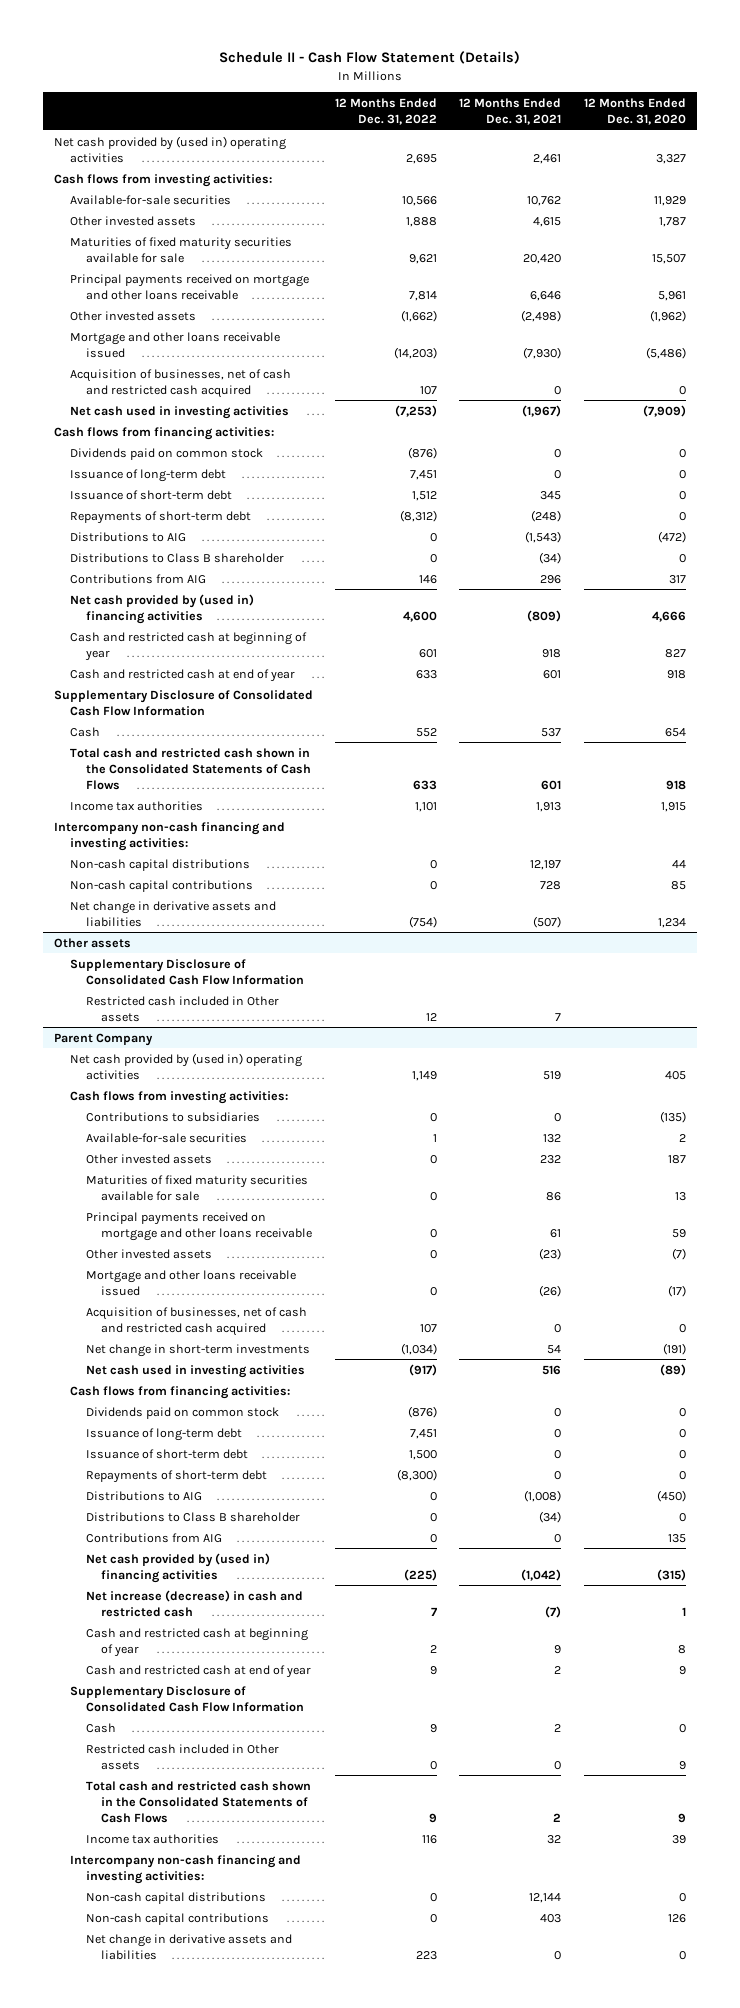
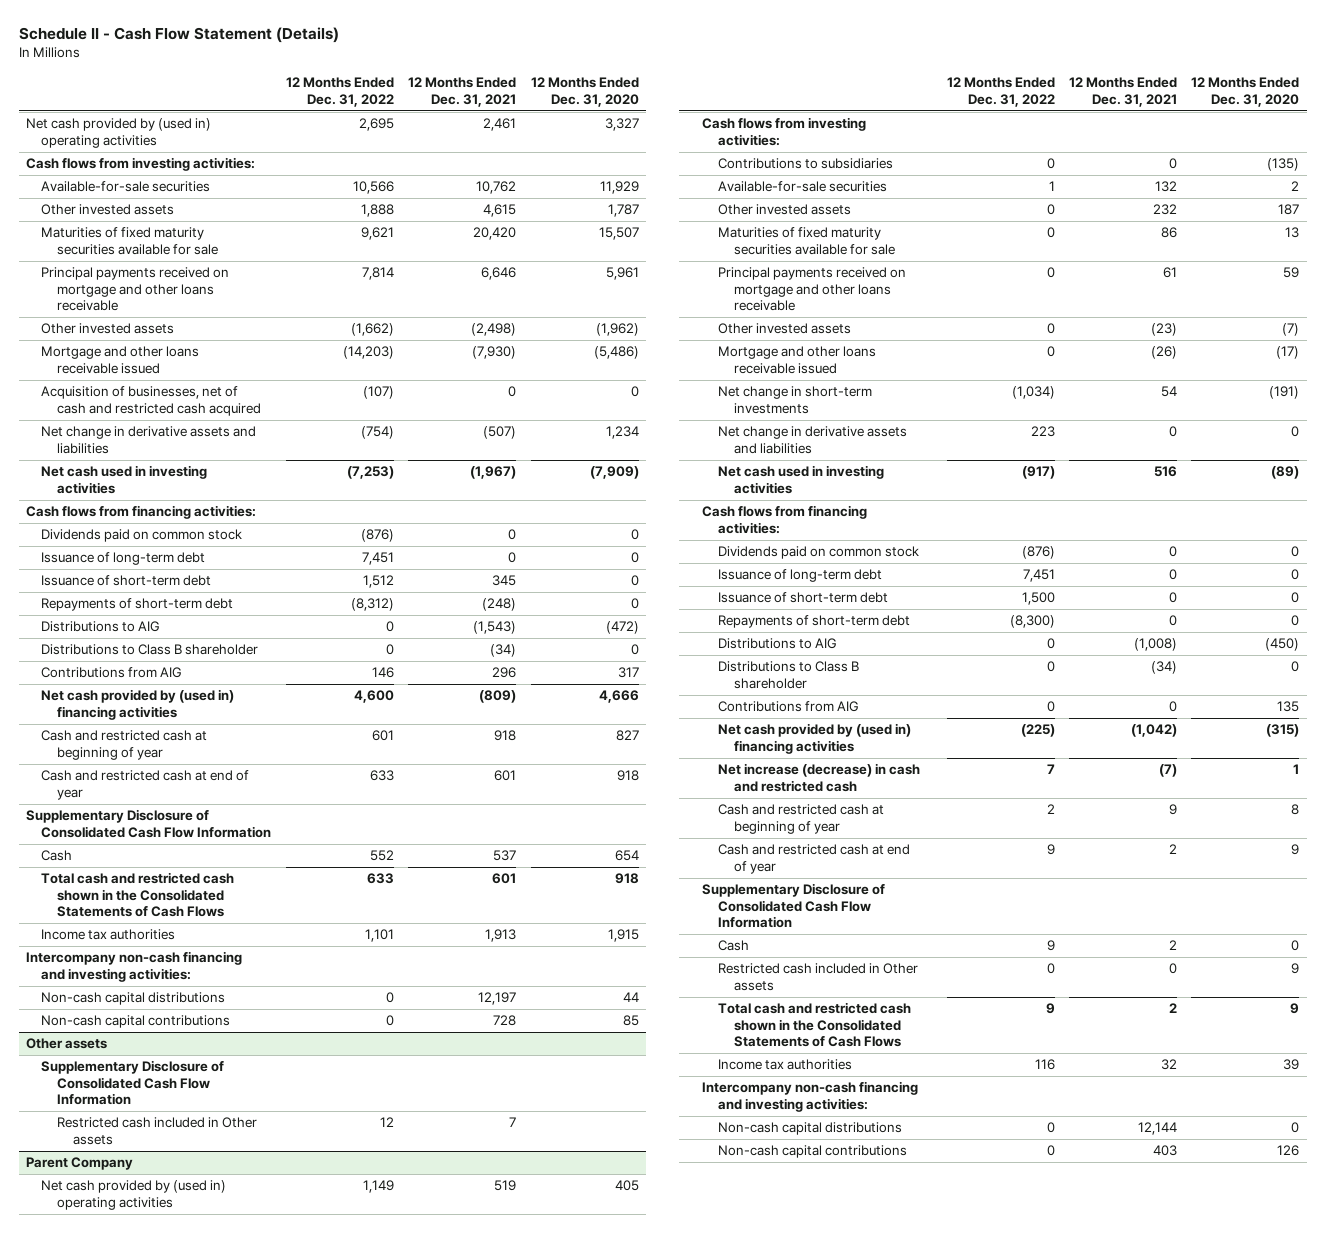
- Acquisition of businesses, net of cash and restricted cash acquired | 107 | 0 | 0
+ Acquisition of businesses, net of cash and restricted cash acquired | (107) | 0 | 0
moved up: Net change in derivative assets and liabilities | (754) | (507) | 1,234
@ Parent Company
- Acquisition of businesses, net of cash and restricted cash acquired | 107 | 0 | 0
moved up: Net change in derivative assets and liabilities | 223 | 0 | 0

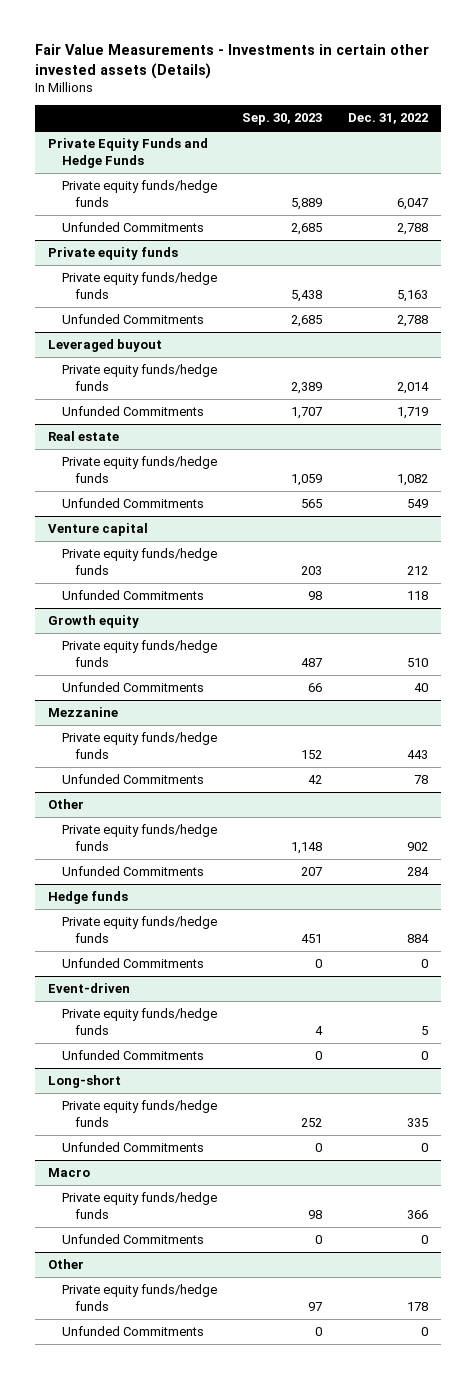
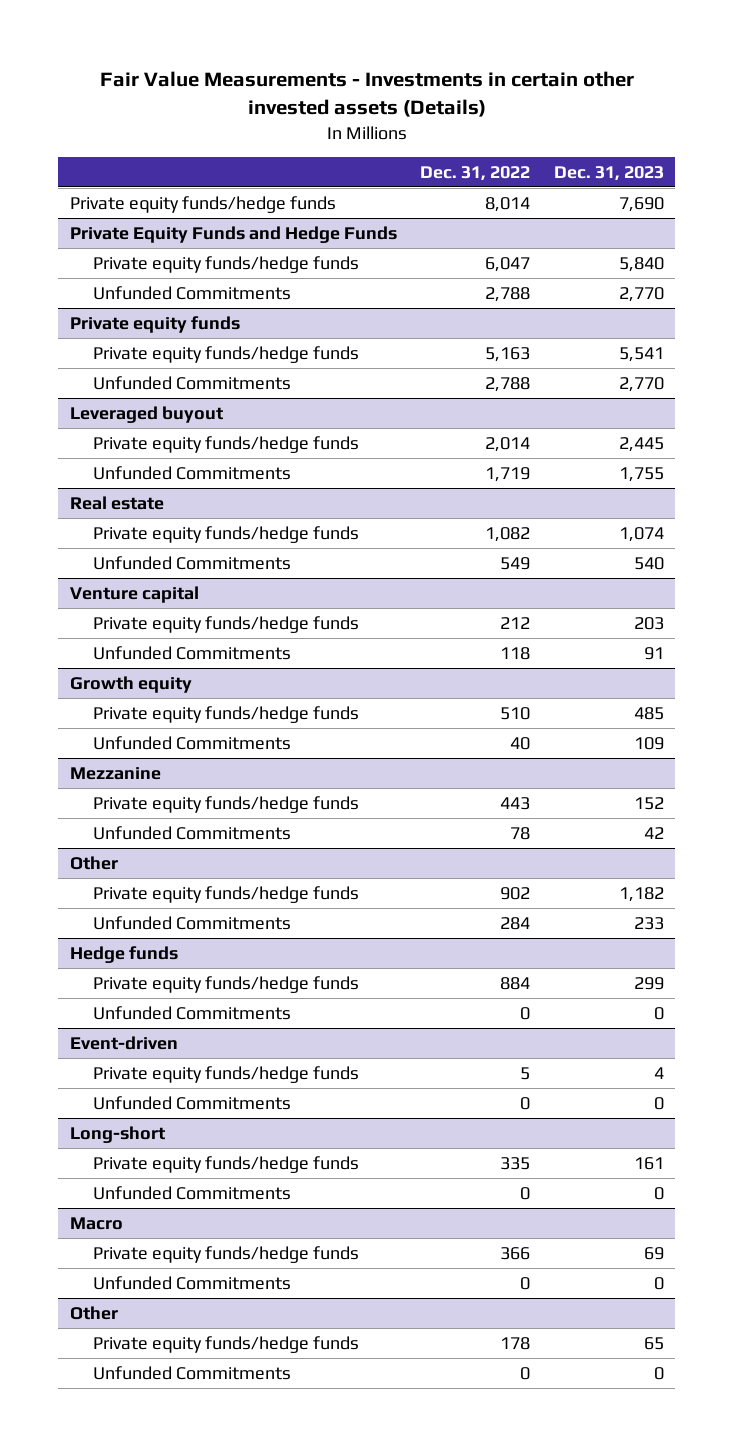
- | Sep. 30, 2023 | Dec. 31, 2022
+ | Dec. 31, 2022 | Dec. 31, 2023
+ Private equity funds/hedge funds | 8,014 | 7,690

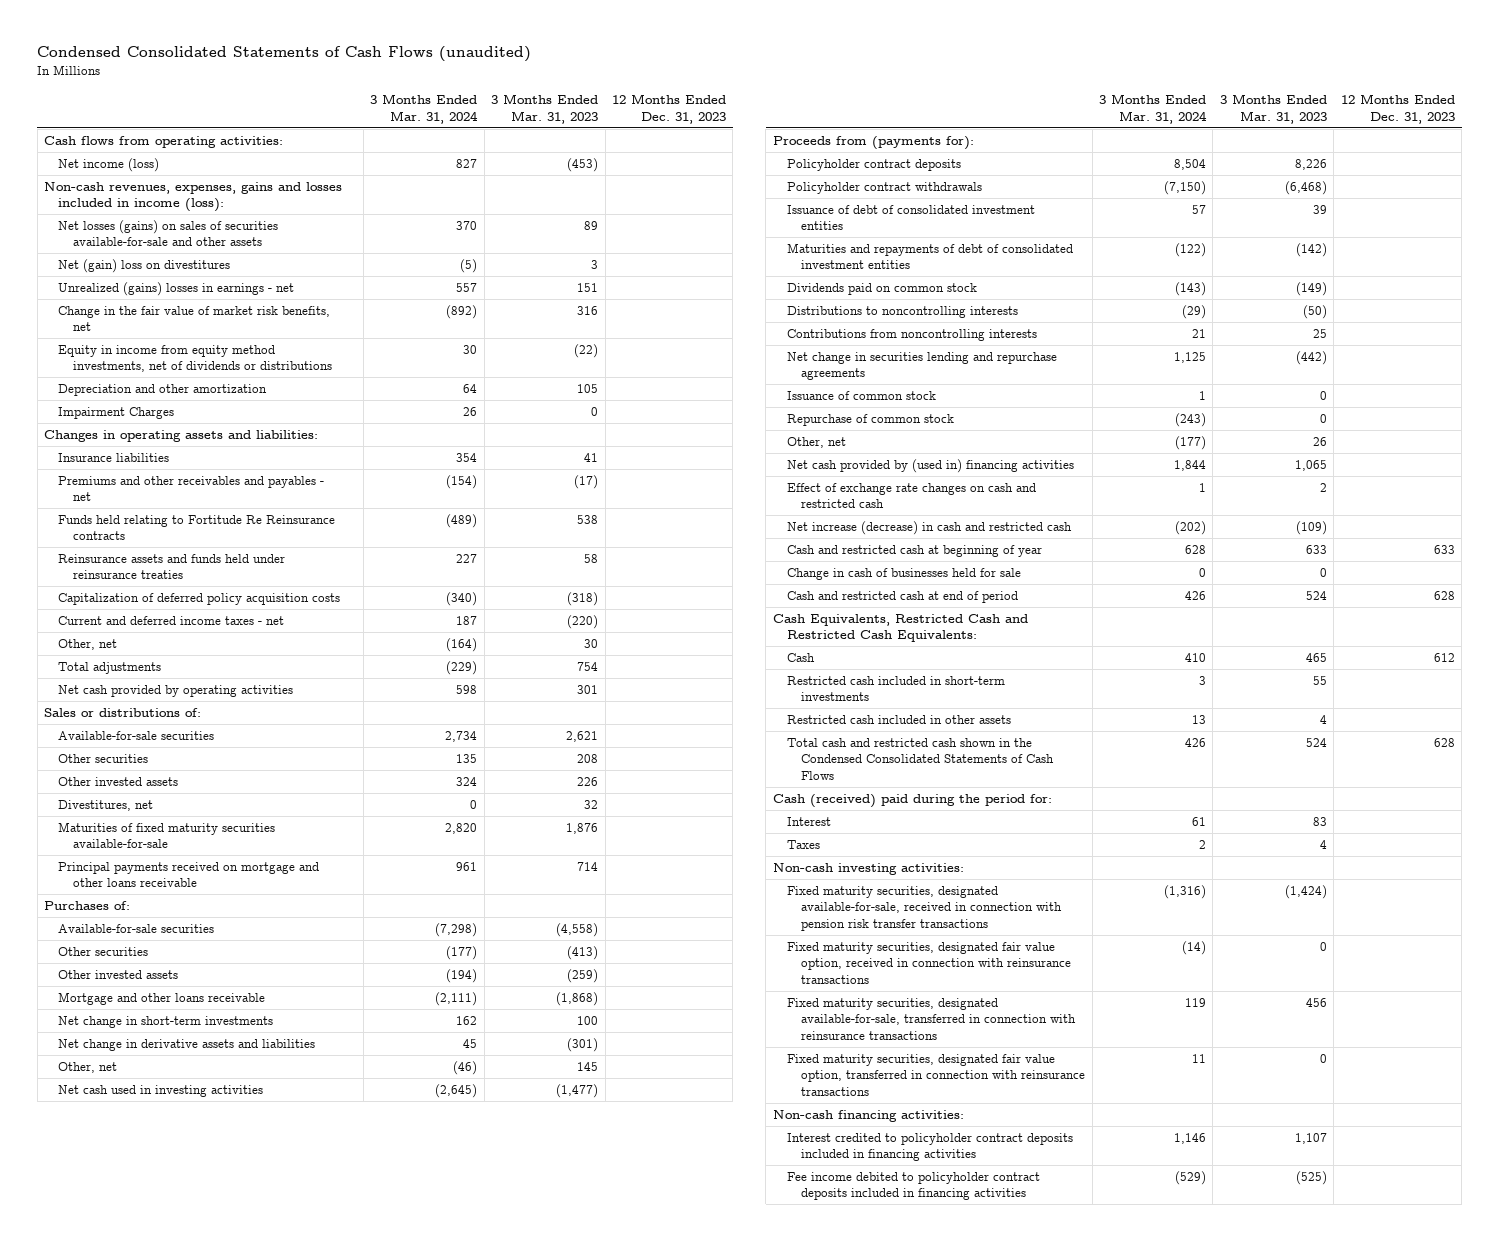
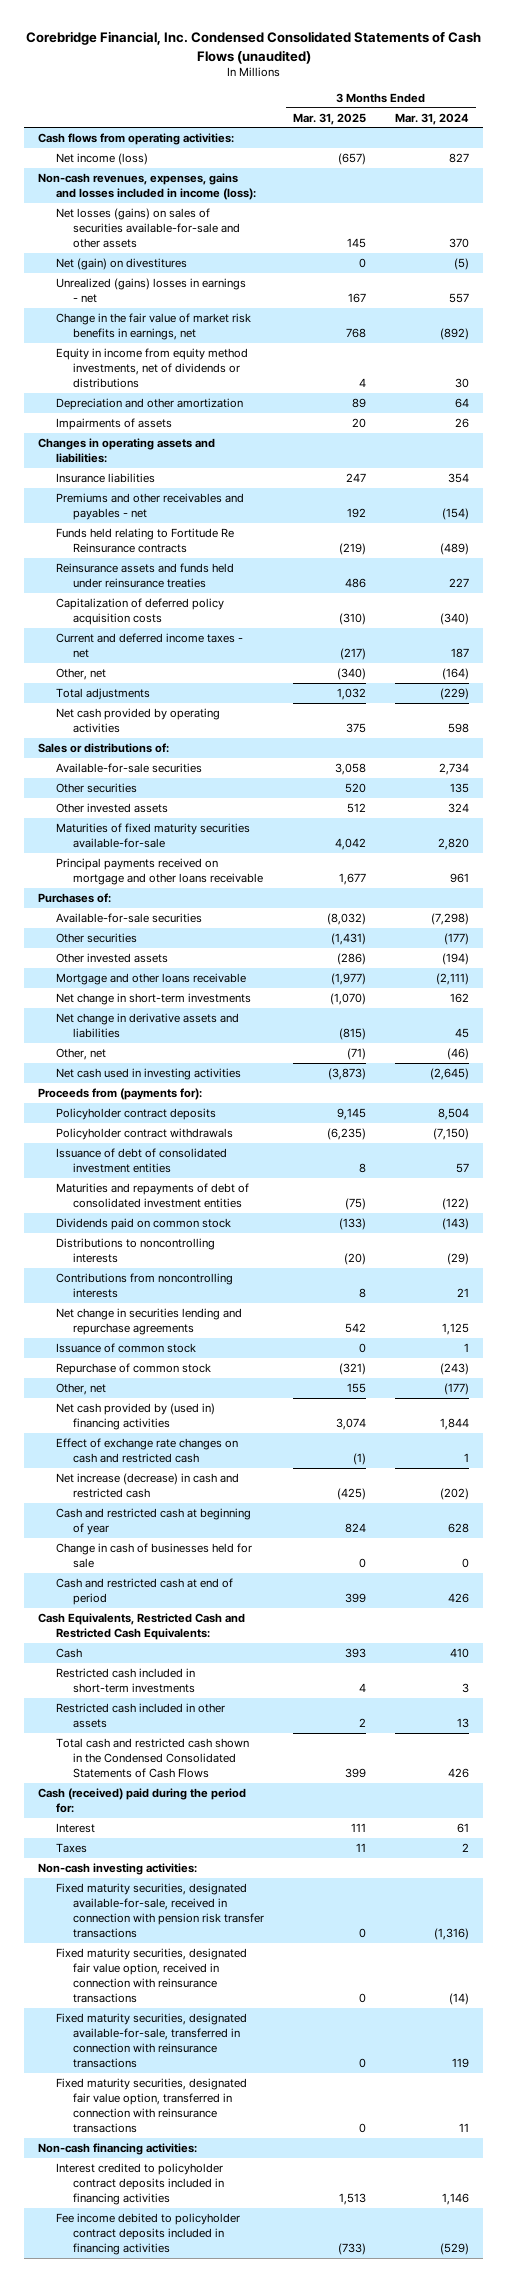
- Condensed Consolidated Statements of Cash Flows (unaudited)
+ Corebridge Financial, Inc. Condensed Consolidated Statements of Cash Flows (unaudited)
- | 3 Months Ended Mar. 31, 2024 | 3 Months Ended Mar. 31, 2023 | 12 Months Ended Dec. 31, 2023
+ | 3 Months Ended Mar. 31, 2025 | 3 Months Ended Mar. 31, 2024
- Net (gain) loss on divestitures | (5) | 3 |
+ Net (gain) on divestitures | 0 | (5)
- Change in the fair value of market risk benefits, net | (892) | 316 |
+ Change in the fair value of market risk benefits in earnings, net | 768 | (892)
- Impairment Charges | 26 | 0 |
+ Impairments of assets | 20 | 26
- Divestitures, net | 0 | 32 |

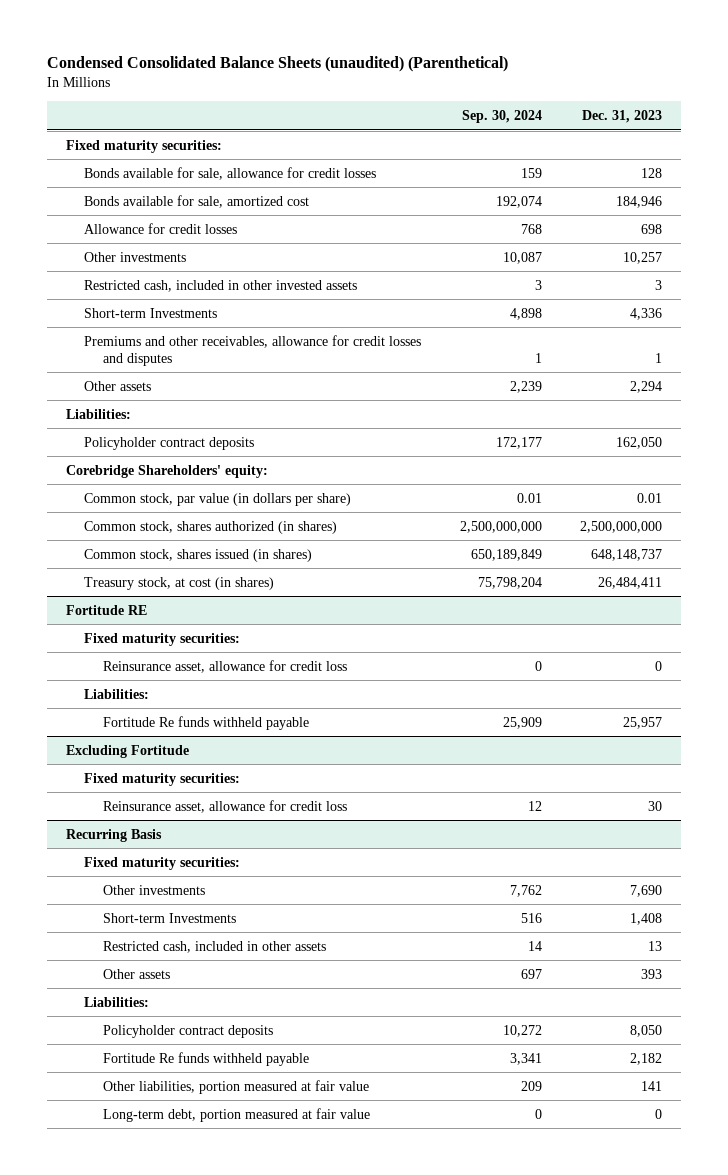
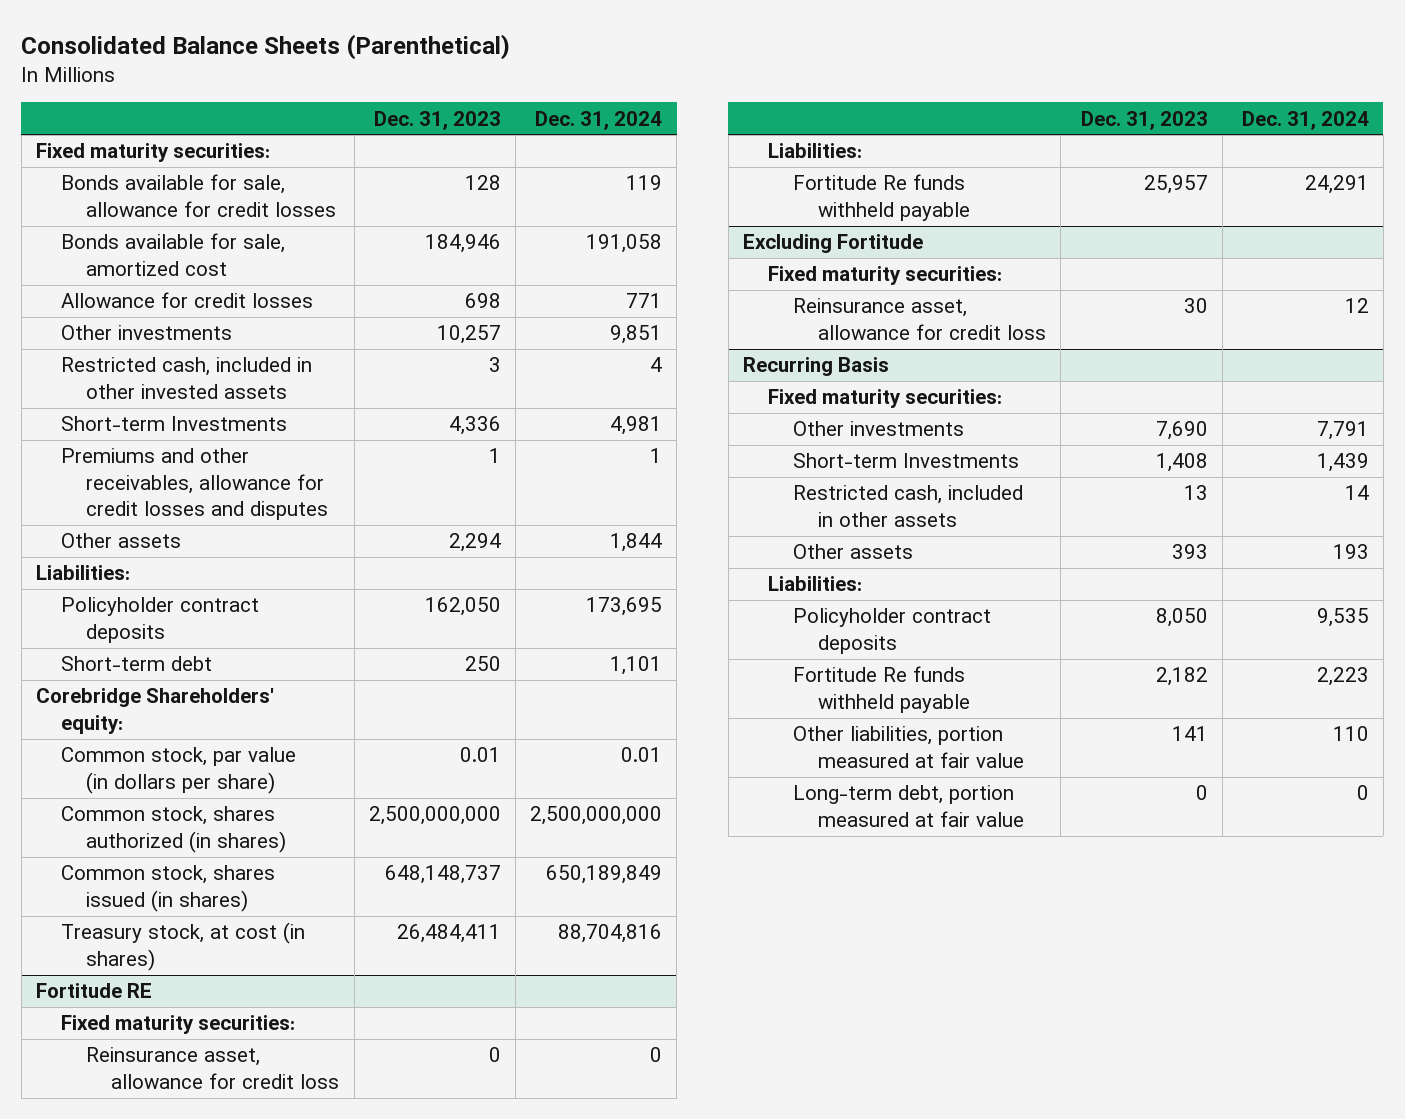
- Condensed Consolidated Balance Sheets (unaudited) (Parenthetical)
+ Consolidated Balance Sheets (Parenthetical)
- | Sep. 30, 2024 | Dec. 31, 2023
+ | Dec. 31, 2023 | Dec. 31, 2024
+ Short-term debt | 250 | 1,101

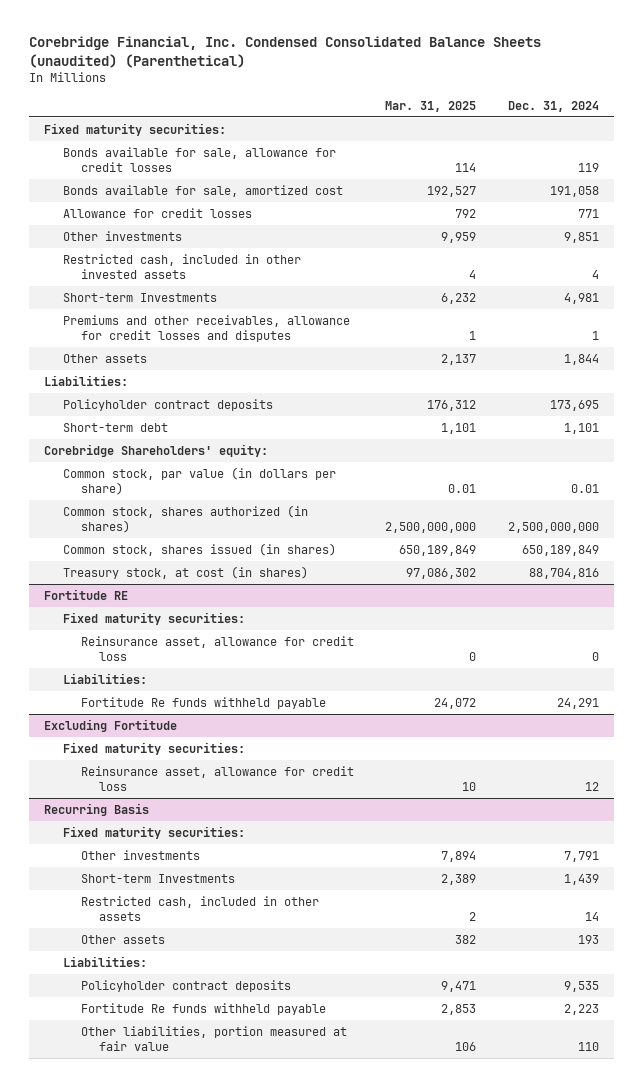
- Consolidated Balance Sheets (Parenthetical)
+ Corebridge Financial, Inc. Condensed Consolidated Balance Sheets (unaudited) (Parenthetical)
- | Dec. 31, 2023 | Dec. 31, 2024
+ | Mar. 31, 2025 | Dec. 31, 2024
@ Recurring Basis
- Long-term debt, portion measured at fair value | 0 | 0

